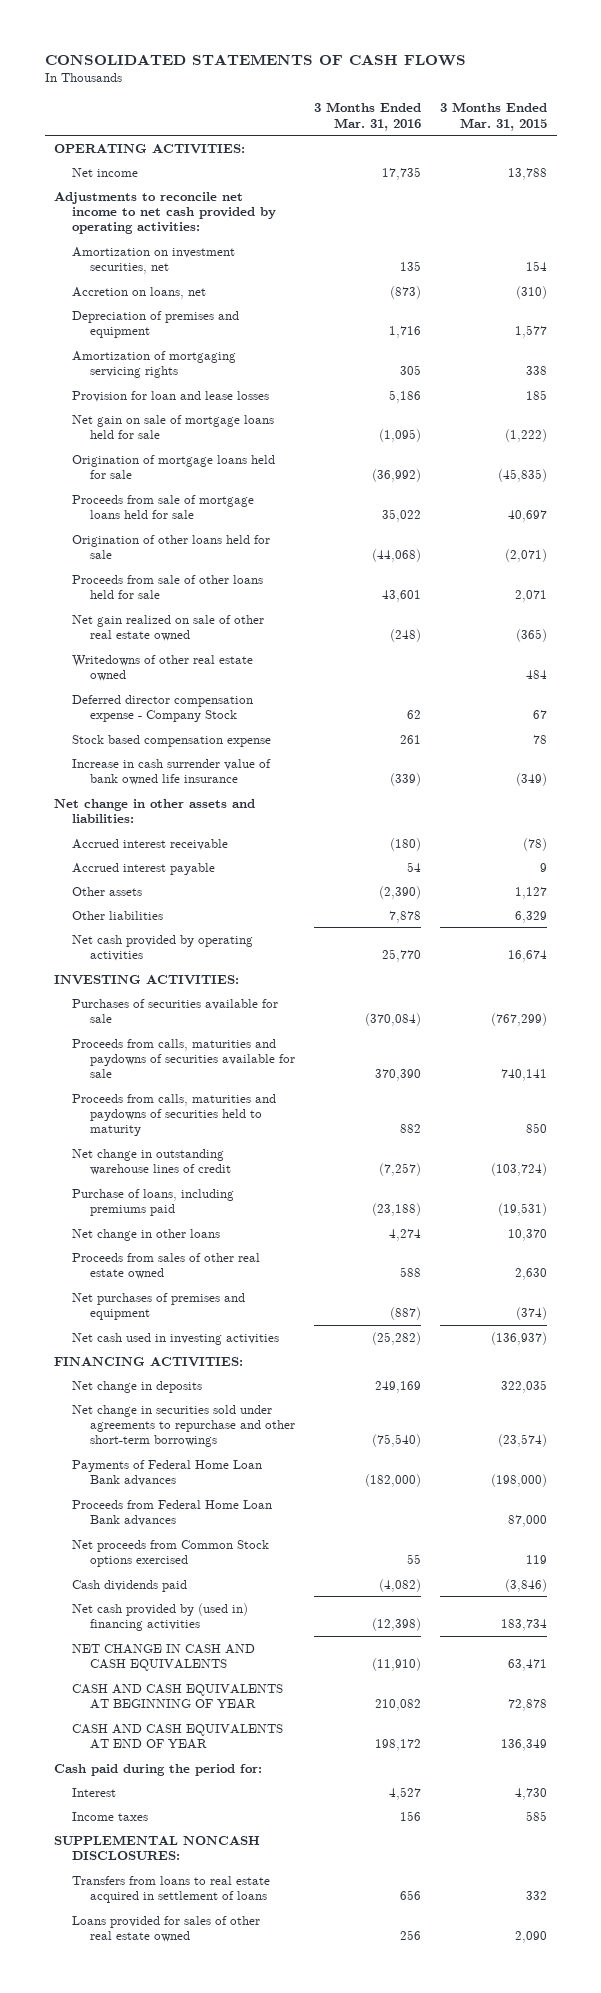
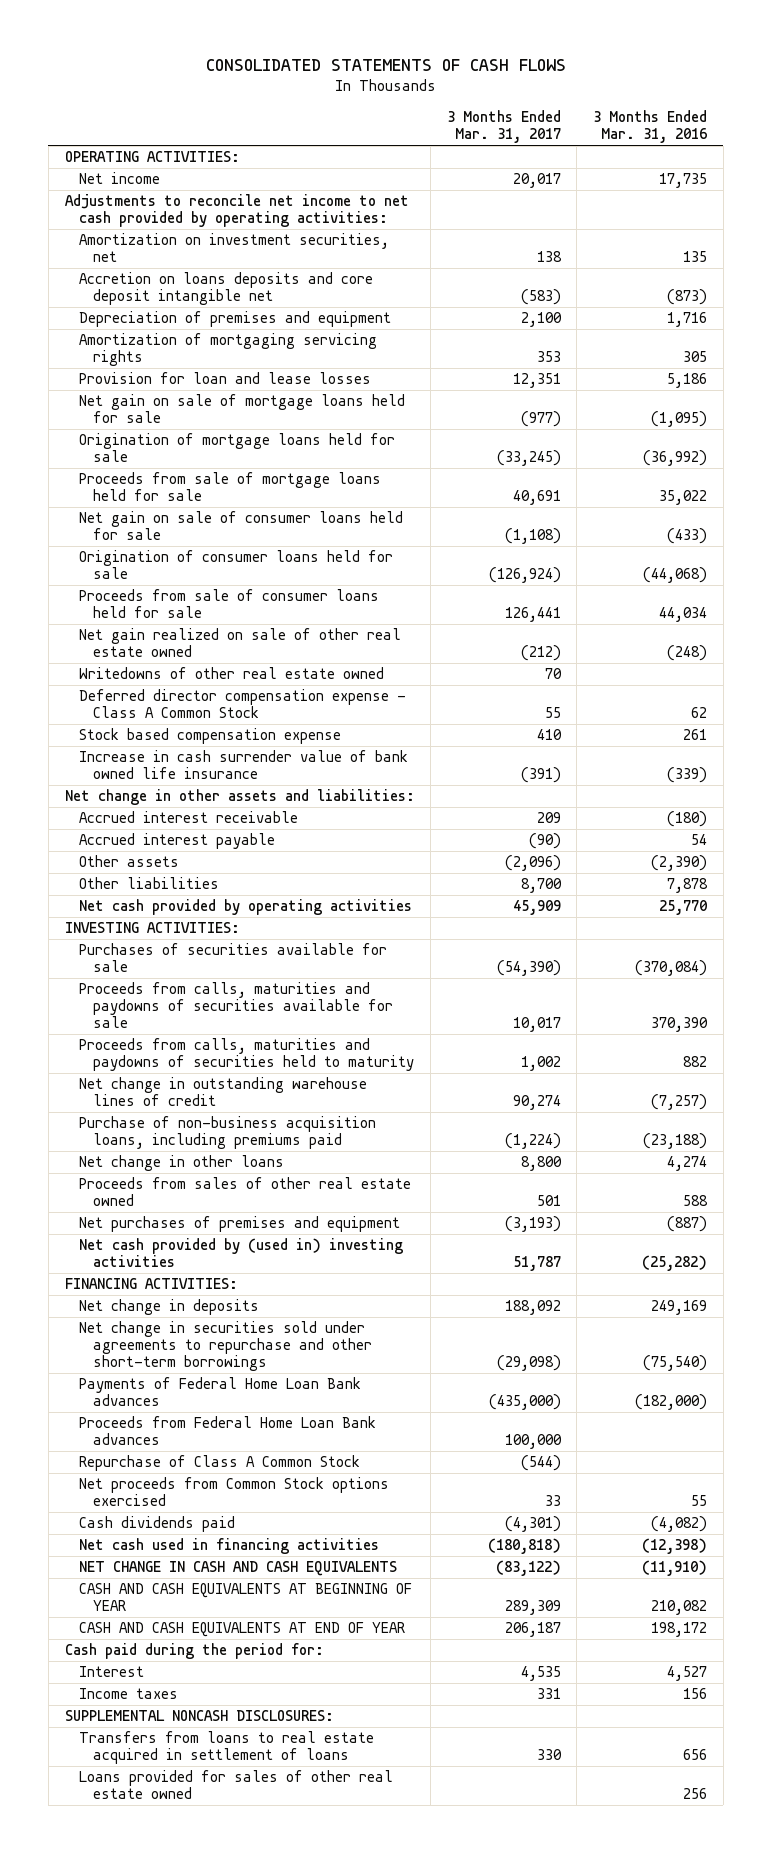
- | 3 Months Ended Mar. 31, 2016 | 3 Months Ended Mar. 31, 2015
+ | 3 Months Ended Mar. 31, 2017 | 3 Months Ended Mar. 31, 2016
- Accretion on loans, net | (873) | (310)
+ Accretion on loans deposits and core deposit intangible net | (583) | (873)
- Origination of other loans held for sale | (44,068) | (2,071)
- Proceeds from sale of other loans held for sale | 43,601 | 2,071
+ Net gain on sale of consumer loans held for sale | (1,108) | (433)
+ Origination of consumer loans held for sale | (126,924) | (44,068)
+ Proceeds from sale of consumer loans held for sale | 126,441 | 44,034
- Deferred director compensation expense - Company Stock | 62 | 67
+ Deferred director compensation expense - Class A Common Stock | 55 | 62
- Purchase of loans, including premiums paid | (23,188) | (19,531)
+ Purchase of non-business acquisition loans, including premiums paid | (1,224) | (23,188)
- Net cash used in investing activities | (25,282) | (136,937)
+ Net cash provided by (used in) investing activities | 51,787 | (25,282)
+ Repurchase of Class A Common Stock | (544) |
- Net cash provided by (used in) financing activities | (12,398) | 183,734
+ Net cash used in financing activities | (180,818) | (12,398)

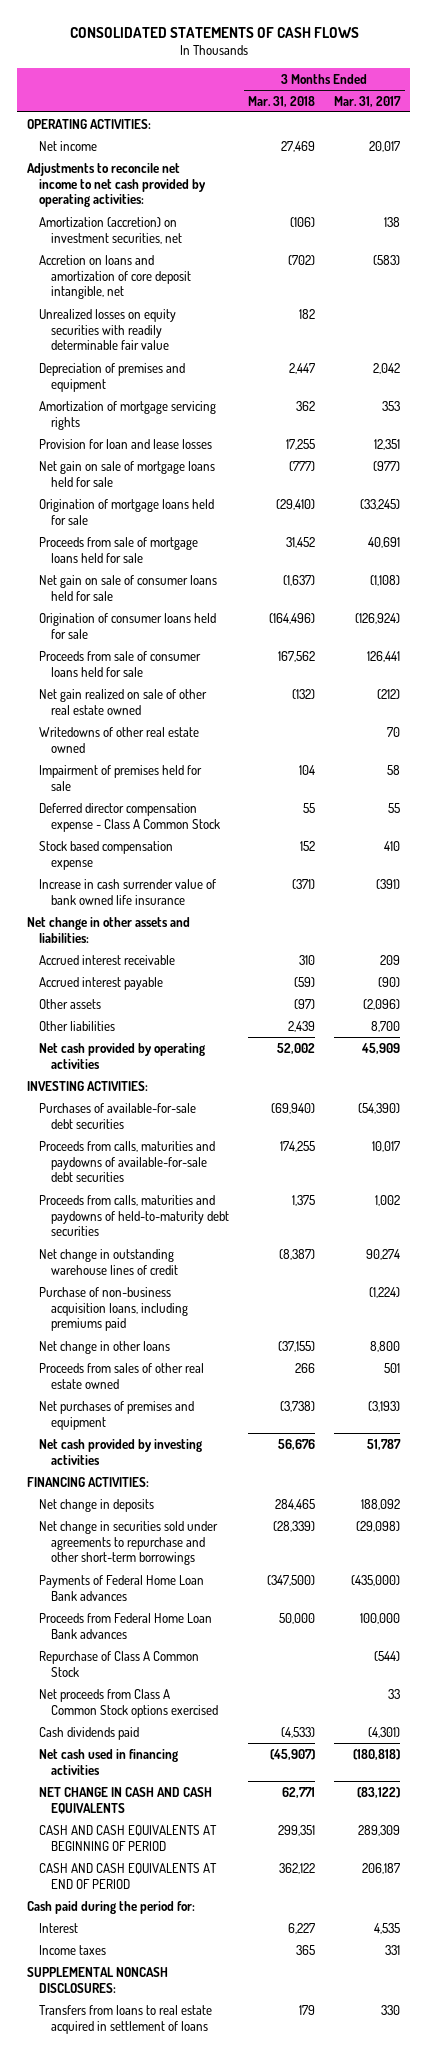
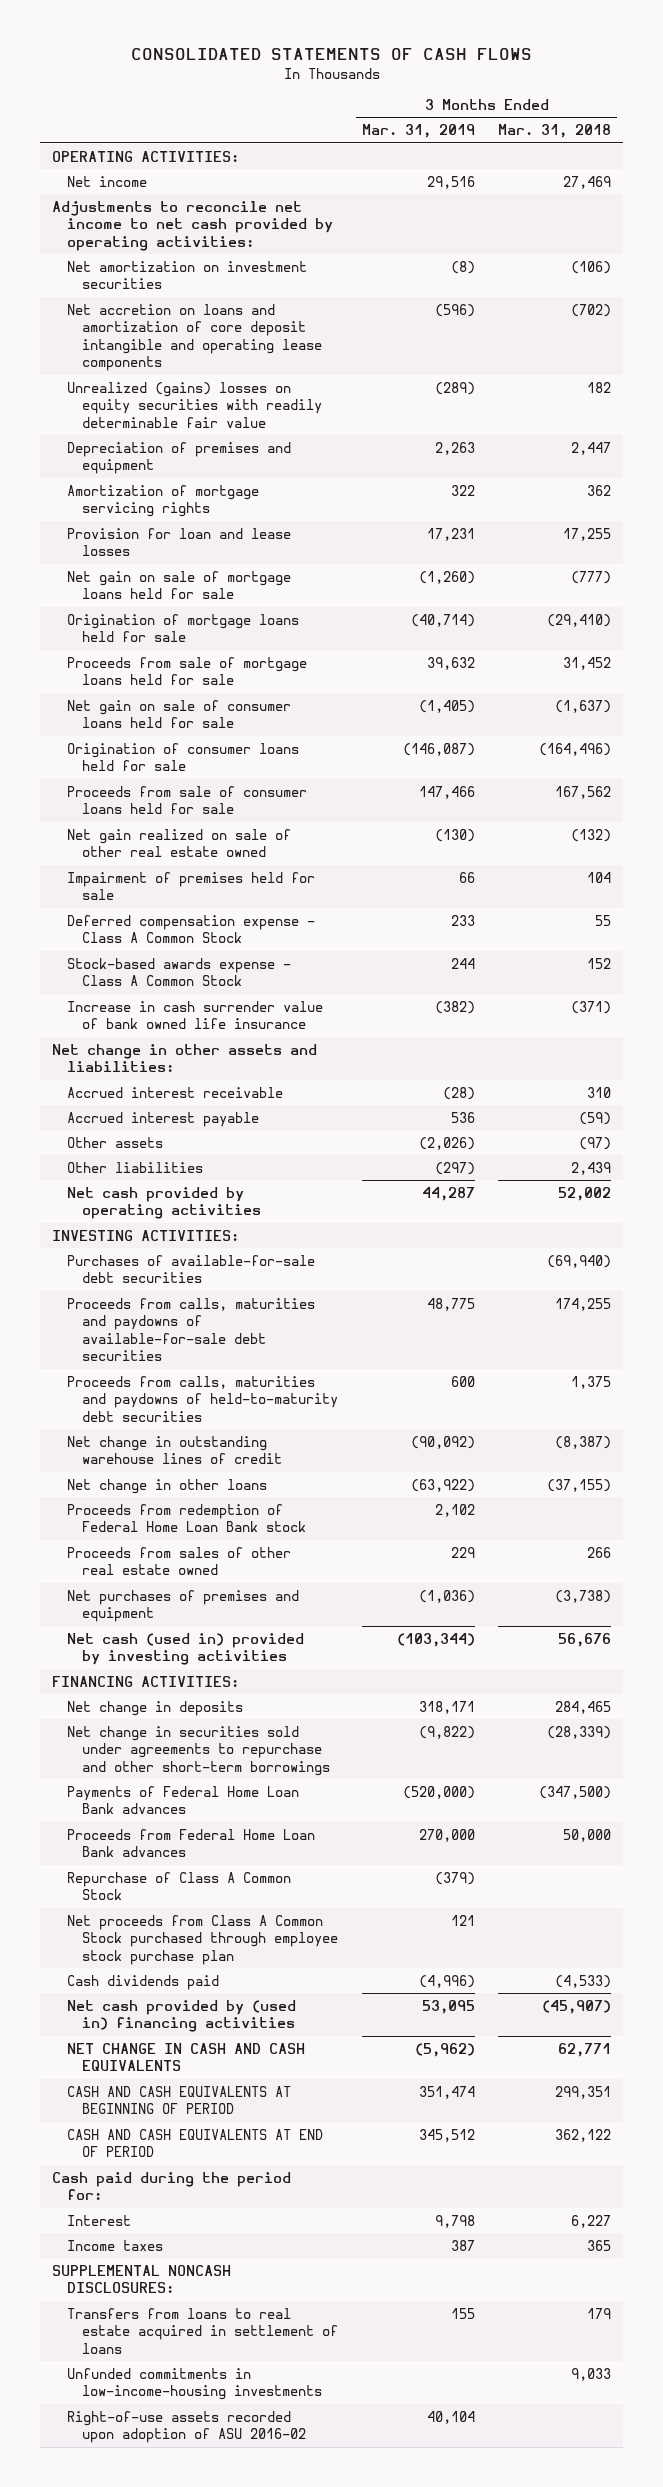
- | 3 Months Ended Mar. 31, 2018 | 3 Months Ended Mar. 31, 2017
+ | 3 Months Ended Mar. 31, 2019 | 3 Months Ended Mar. 31, 2018
- Amortization (accretion) on investment securities, net | (106) | 138
- Accretion on loans and amortization of core deposit intangible, net | (702) | (583)
- Unrealized losses on equity securities with readily determinable fair value | 182 |
+ Net amortization on investment securities | (8) | (106)
+ Net accretion on loans and amortization of core deposit intangible and operating lease components | (596) | (702)
+ Unrealized (gains) losses on equity securities with readily determinable fair value | (289) | 182
- Writedowns of other real estate owned | | 70
- Deferred director compensation expense - Class A Common Stock | 55 | 55
- Stock based compensation expense | 152 | 410
+ Deferred compensation expense - Class A Common Stock | 233 | 55
+ Stock-based awards expense - Class A Common Stock | 244 | 152
- Purchase of non-business acquisition loans, including premiums paid | | (1,224)
+ Proceeds from redemption of Federal Home Loan Bank stock | 2,102 |
- Net cash provided by investing activities | 56,676 | 51,787
+ Net cash (used in) provided by investing activities | (103,344) | 56,676
- Net proceeds from Class A Common Stock options exercised | | 33
+ Net proceeds from Class A Common Stock purchased through employee stock purchase plan | 121 |
- Net cash used in financing activities | (45,907) | (180,818)
+ Net cash provided by (used in) financing activities | 53,095 | (45,907)
+ Unfunded commitments in low-income-housing investments | | 9,033
+ Right-of-use assets recorded upon adoption of ASU 2016-02 | 40,104 |

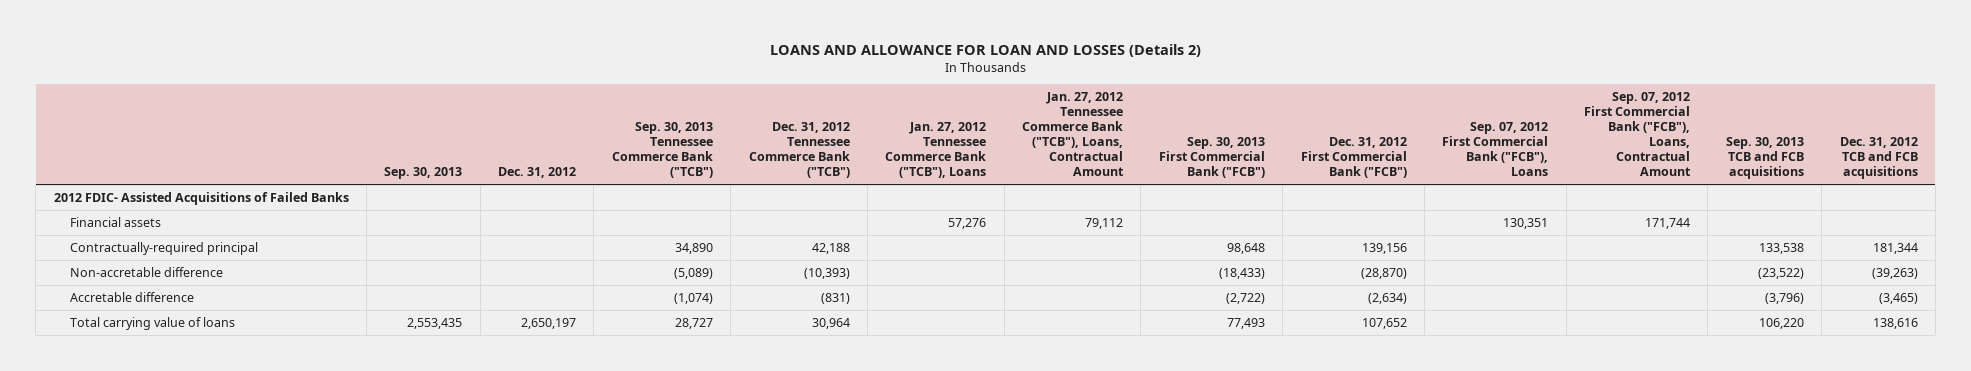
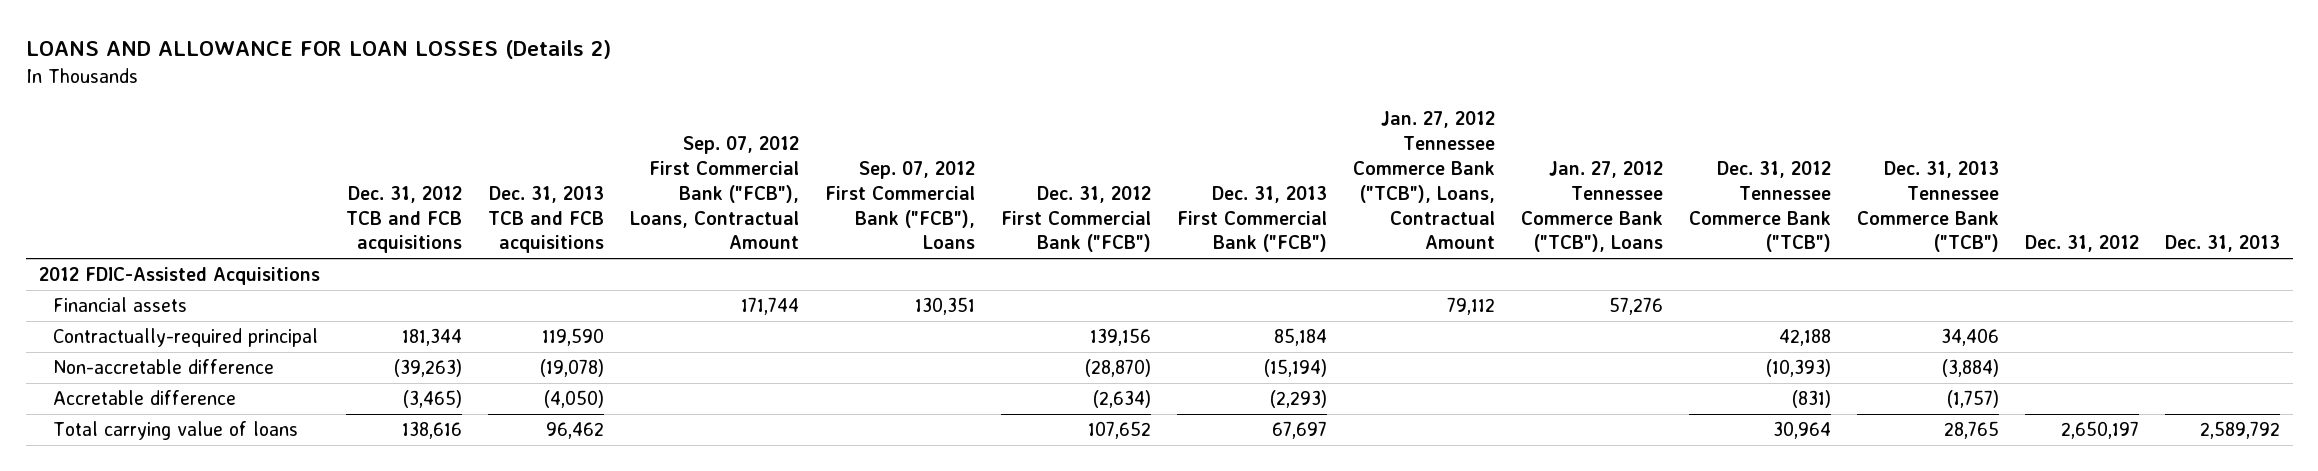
- LOANS AND ALLOWANCE FOR LOAN AND LOSSES (Details 2)
+ LOANS AND ALLOWANCE FOR LOAN LOSSES (Details 2)
- | Sep. 30, 2013 | Dec. 31, 2012 | Sep. 30, 2013 Tennessee Commerce Bank ("TCB") | Dec. 31, 2012 Tennessee Commerce Bank ("TCB") | Jan. 27, 2012 Tennessee Commerce Bank ("TCB"), Loans | Jan. 27, 2012 Tennessee Commerce Bank ("TCB"), Loans, Contractual Amount | Sep. 30, 2013 First Commercial Bank ("FCB") | Dec. 31, 2012 First Commercial Bank ("FCB") | Sep. 07, 2012 First Commercial Bank ("FCB"), Loans | Sep. 07, 2012 First Commercial Bank ("FCB"), Loans, Contractual Amount | Sep. 30, 2013 TCB and FCB acquisitions | Dec. 31, 2012 TCB and FCB acquisitions
+ | Dec. 31, 2012 TCB and FCB acquisitions | Dec. 31, 2013 TCB and FCB acquisitions | Sep. 07, 2012 First Commercial Bank ("FCB"), Loans, Contractual Amount | Sep. 07, 2012 First Commercial Bank ("FCB"), Loans | Dec. 31, 2012 First Commercial Bank ("FCB") | Dec. 31, 2013 First Commercial Bank ("FCB") | Jan. 27, 2012 Tennessee Commerce Bank ("TCB"), Loans, Contractual Amount | Jan. 27, 2012 Tennessee Commerce Bank ("TCB"), Loans | Dec. 31, 2012 Tennessee Commerce Bank ("TCB") | Dec. 31, 2013 Tennessee Commerce Bank ("TCB") | Dec. 31, 2012 | Dec. 31, 2013
- 2012 FDIC- Assisted Acquisitions of Failed Banks
+ 2012 FDIC-Assisted Acquisitions

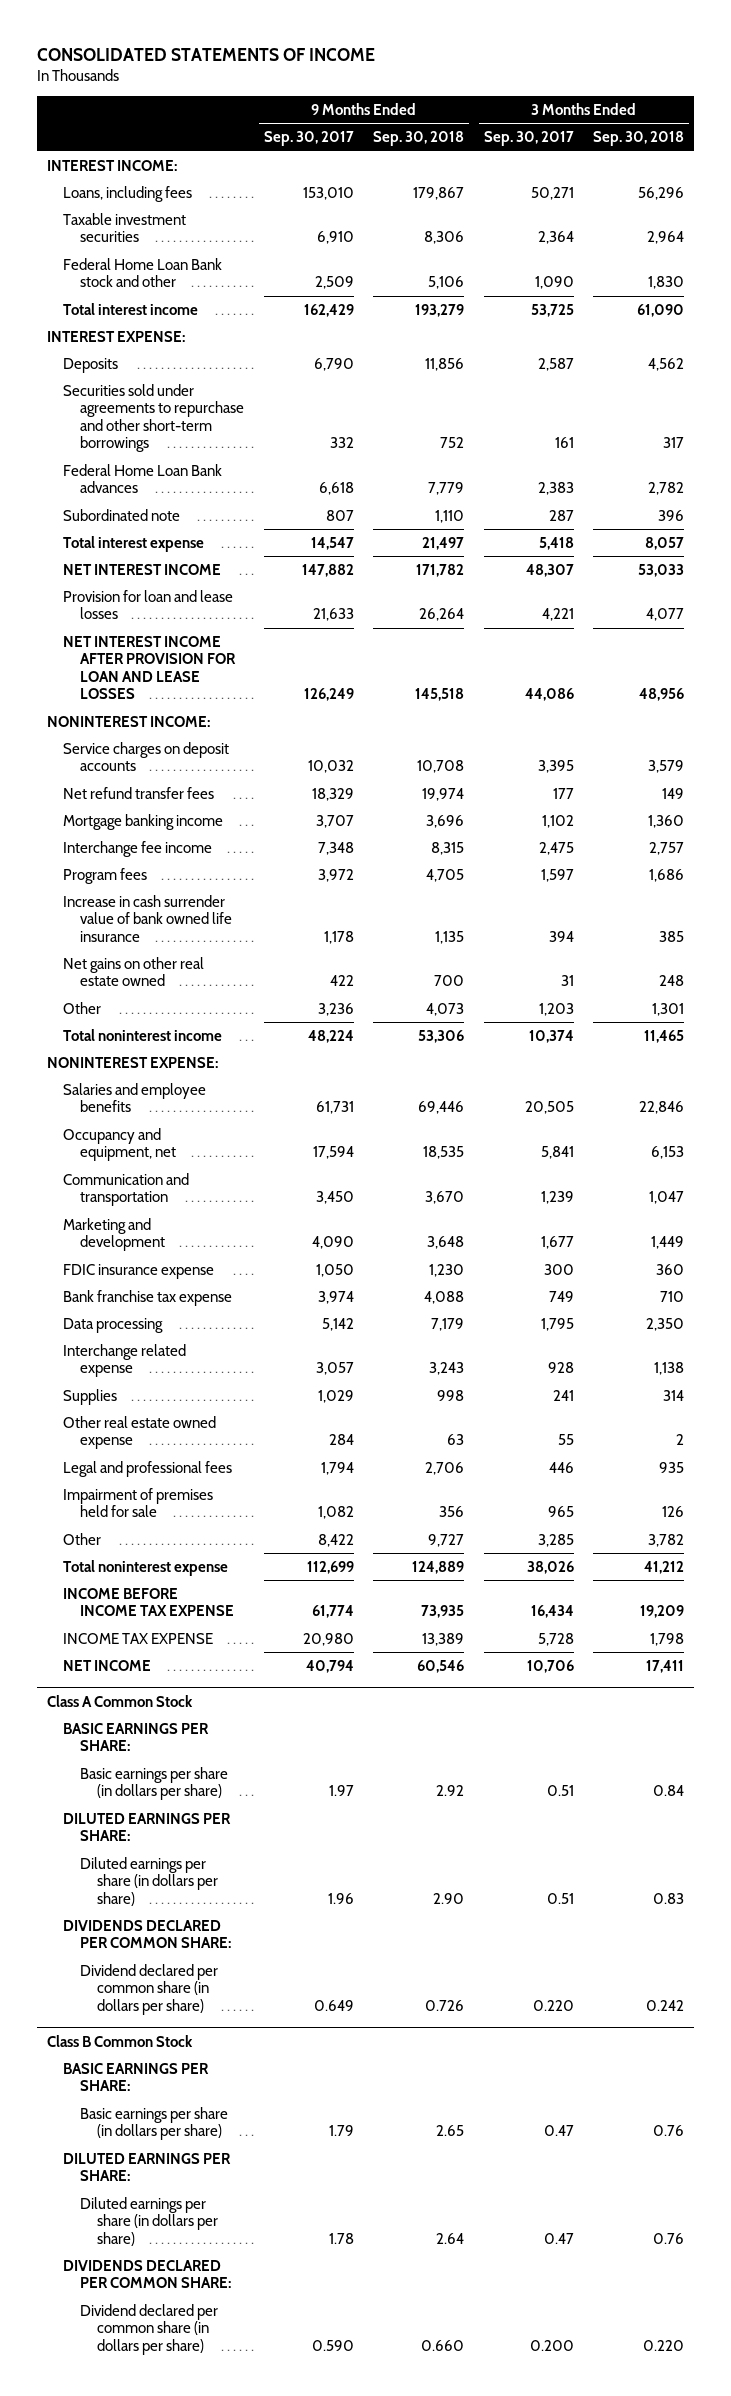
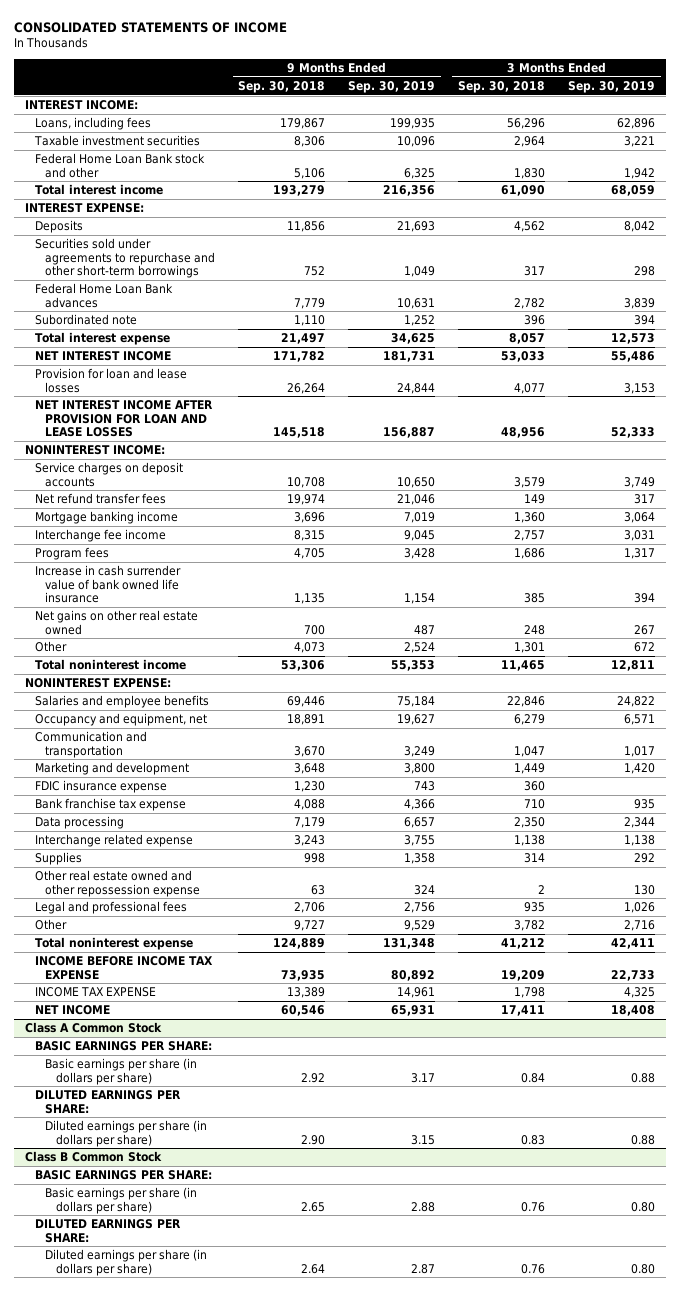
- | 9 Months Ended Sep. 30, 2017 | 9 Months Ended Sep. 30, 2018 | 3 Months Ended Sep. 30, 2017 | 3 Months Ended Sep. 30, 2018
+ | 9 Months Ended Sep. 30, 2018 | 9 Months Ended Sep. 30, 2019 | 3 Months Ended Sep. 30, 2018 | 3 Months Ended Sep. 30, 2019
- Occupancy and equipment, net | 17,594 | 18,535 | 5,841 | 6,153
+ Occupancy and equipment, net | 18,891 | 19,627 | 6,279 | 6,571
- Other real estate owned expense | 284 | 63 | 55 | 2
+ Other real estate owned and other repossession expense | 63 | 324 | 2 | 130
- Impairment of premises held for sale | 1,082 | 356 | 965 | 126
@ Class A Common Stock
- DIVIDENDS DECLARED PER COMMON SHARE:
- Dividend declared per common share (in dollars per share) | 0.649 | 0.726 | 0.220 | 0.242
@ Class B Common Stock
- DIVIDENDS DECLARED PER COMMON SHARE:
- Dividend declared per common share (in dollars per share) | 0.590 | 0.660 | 0.200 | 0.220

